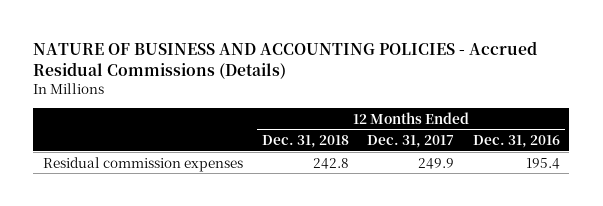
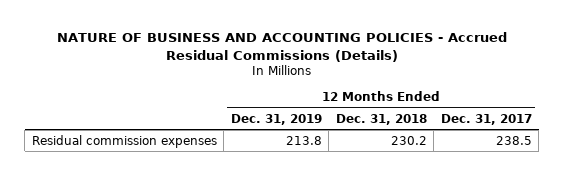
- | 12 Months Ended Dec. 31, 2018 | 12 Months Ended Dec. 31, 2017 | 12 Months Ended Dec. 31, 2016
+ | 12 Months Ended Dec. 31, 2019 | 12 Months Ended Dec. 31, 2018 | 12 Months Ended Dec. 31, 2017
- Residual commission expenses | 242.8 | 249.9 | 195.4
+ Residual commission expenses | 213.8 | 230.2 | 238.5

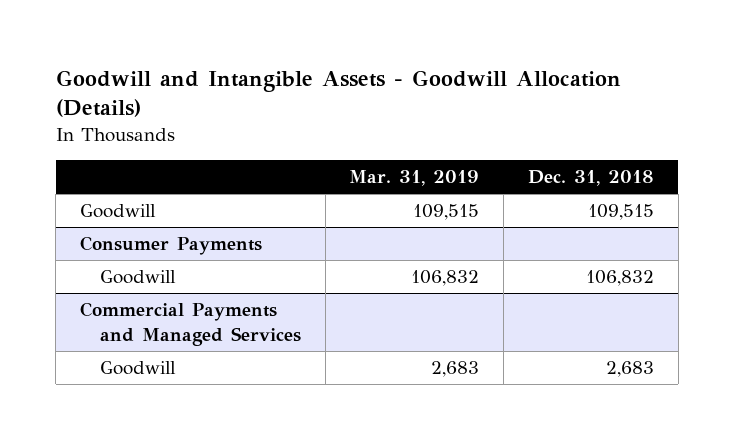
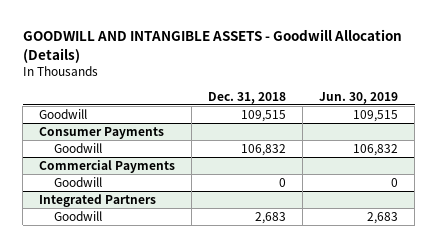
- Goodwill and Intangible Assets - Goodwill Allocation (Details)
+ GOODWILL AND INTANGIBLE ASSETS - Goodwill Allocation (Details)
- | Mar. 31, 2019 | Dec. 31, 2018
+ | Dec. 31, 2018 | Jun. 30, 2019
- Commercial Payments and Managed Services
+ Commercial Payments
+ Goodwill | 0 | 0
+ Integrated Partners

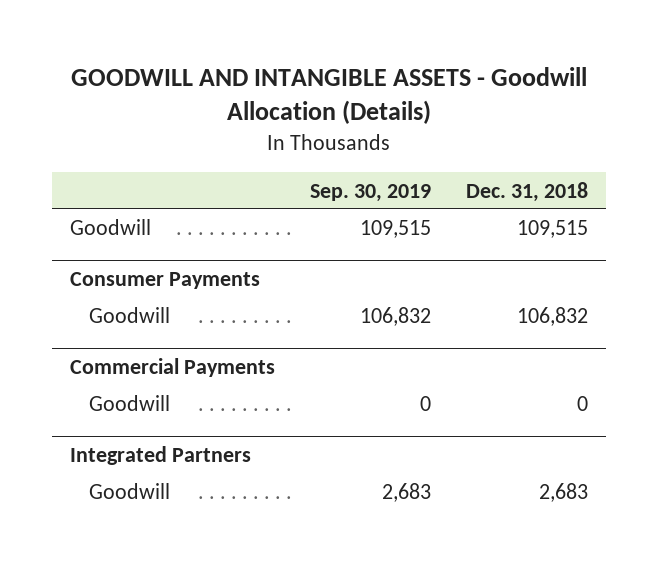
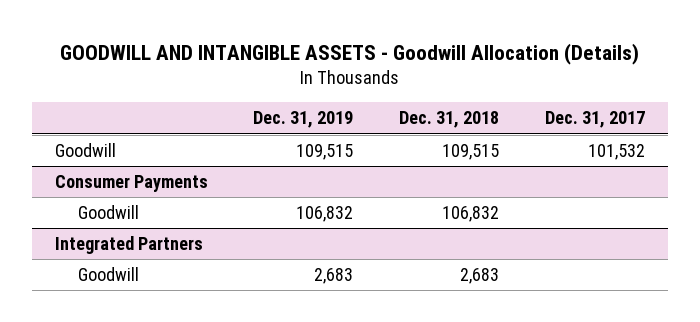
- | Sep. 30, 2019 | Dec. 31, 2018
+ | Dec. 31, 2019 | Dec. 31, 2018 | Dec. 31, 2017
- Commercial Payments
- Goodwill | 0 | 0

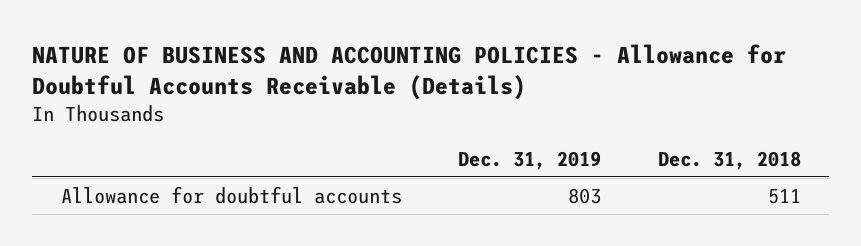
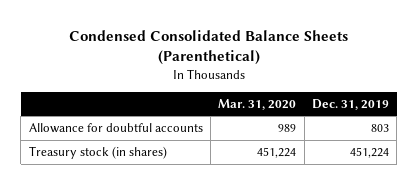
- NATURE OF BUSINESS AND ACCOUNTING POLICIES - Allowance for Doubtful Accounts Receivable (Details)
+ Condensed Consolidated Balance Sheets (Parenthetical)
- | Dec. 31, 2019 | Dec. 31, 2018
+ | Mar. 31, 2020 | Dec. 31, 2019
+ Treasury stock (in shares) | 451,224 | 451,224

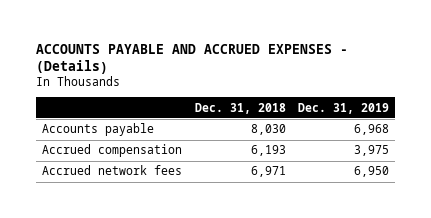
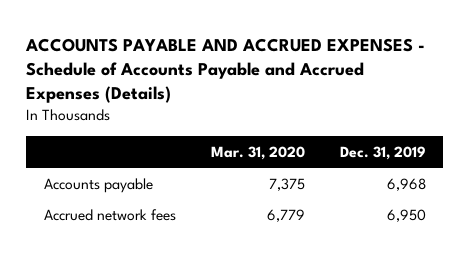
- ACCOUNTS PAYABLE AND ACCRUED EXPENSES - (Details)
+ ACCOUNTS PAYABLE AND ACCRUED EXPENSES - Schedule of Accounts Payable and Accrued Expenses (Details)
- | Dec. 31, 2018 | Dec. 31, 2019
+ | Mar. 31, 2020 | Dec. 31, 2019
- Accrued compensation | 6,193 | 3,975

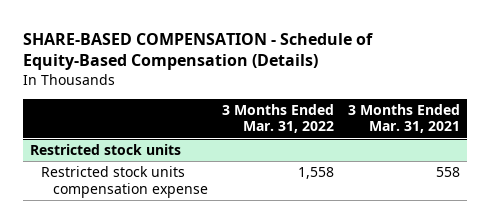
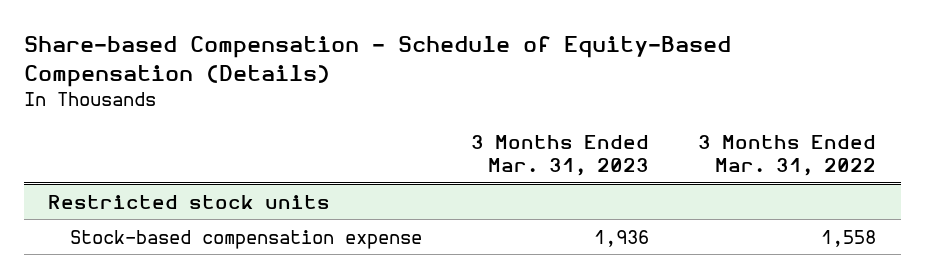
- SHARE-BASED COMPENSATION - Schedule of Equity-Based Compensation (Details)
+ Share-based Compensation - Schedule of Equity-Based Compensation (Details)
- | 3 Months Ended Mar. 31, 2022 | 3 Months Ended Mar. 31, 2021
+ | 3 Months Ended Mar. 31, 2023 | 3 Months Ended Mar. 31, 2022
@ Restricted stock units
- Restricted stock units compensation expense | 1,558 | 558
+ Stock-based compensation expense | 1,936 | 1,558

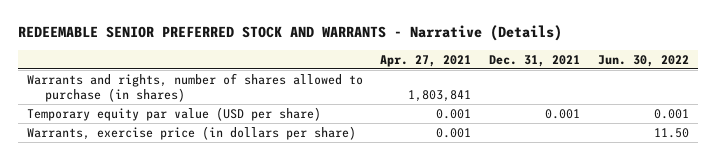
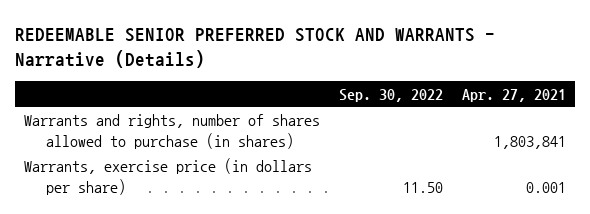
- | Apr. 27, 2021 | Dec. 31, 2021 | Jun. 30, 2022
+ | Sep. 30, 2022 | Apr. 27, 2021
- Temporary equity par value (USD per share) | 0.001 | 0.001 | 0.001

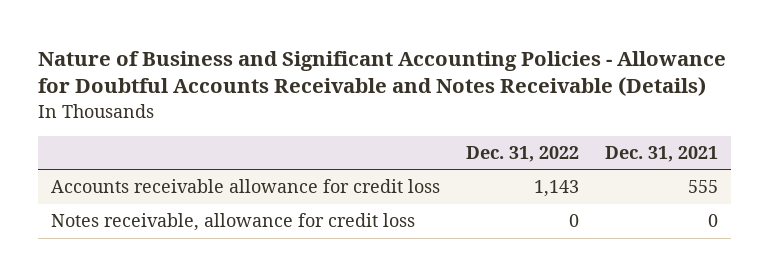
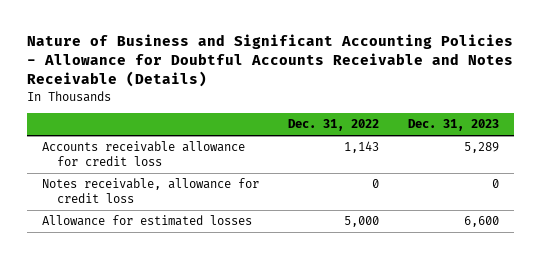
- | Dec. 31, 2022 | Dec. 31, 2021
+ | Dec. 31, 2022 | Dec. 31, 2023
+ Allowance for estimated losses | 5,000 | 6,600

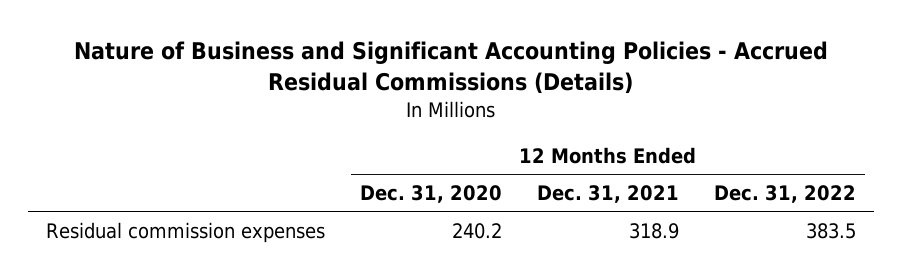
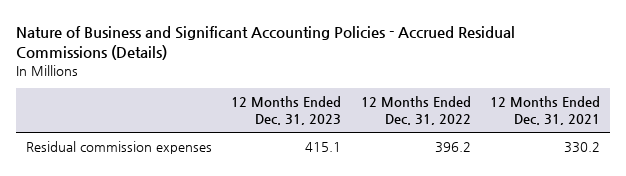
- | 12 Months Ended Dec. 31, 2020 | 12 Months Ended Dec. 31, 2021 | 12 Months Ended Dec. 31, 2022
+ | 12 Months Ended Dec. 31, 2023 | 12 Months Ended Dec. 31, 2022 | 12 Months Ended Dec. 31, 2021
- Residual commission expenses | 240.2 | 318.9 | 383.5
+ Residual commission expenses | 415.1 | 396.2 | 330.2

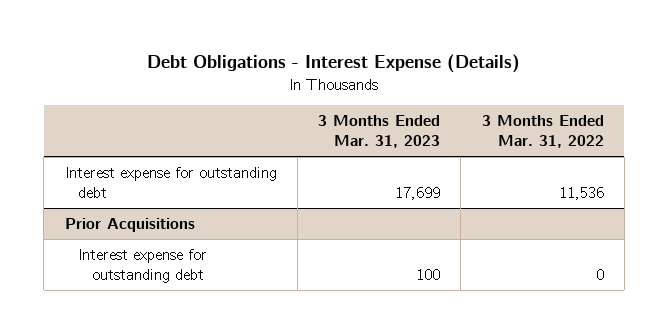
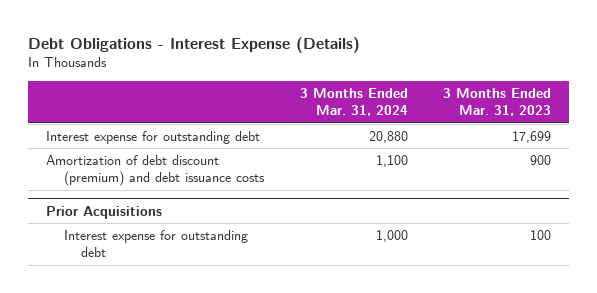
- | 3 Months Ended Mar. 31, 2023 | 3 Months Ended Mar. 31, 2022
+ | 3 Months Ended Mar. 31, 2024 | 3 Months Ended Mar. 31, 2023
+ Amortization of debt discount (premium) and debt issuance costs | 1,100 | 900

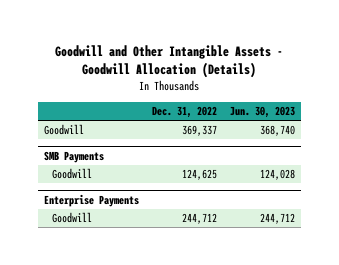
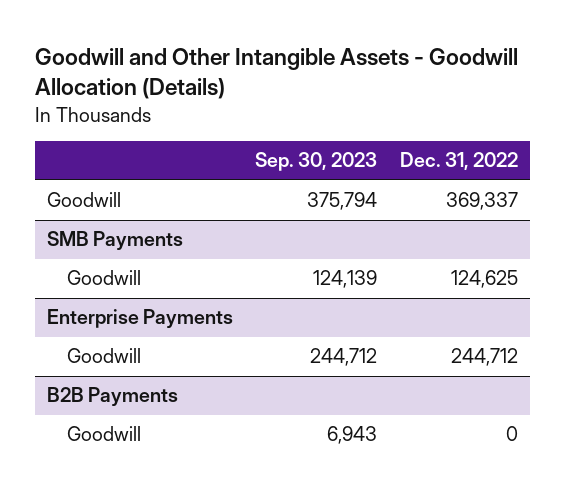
- | Dec. 31, 2022 | Jun. 30, 2023
+ | Sep. 30, 2023 | Dec. 31, 2022
+ B2B Payments
+ Goodwill | 6,943 | 0

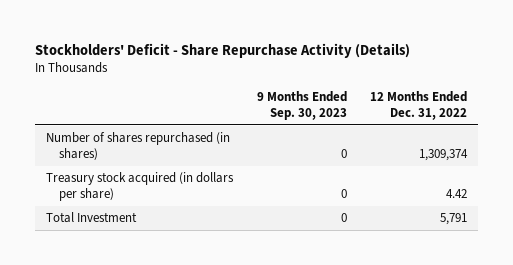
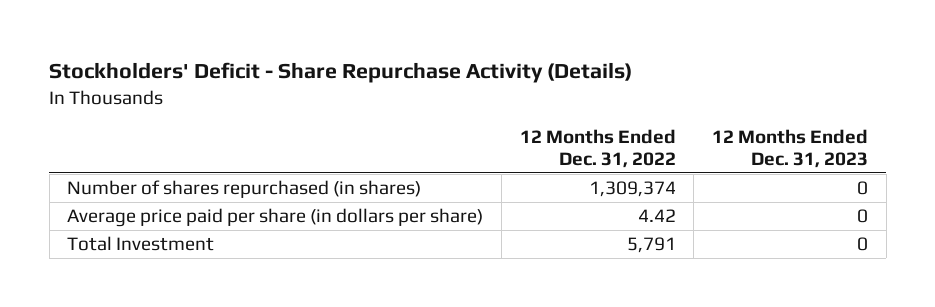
- | 9 Months Ended Sep. 30, 2023 | 12 Months Ended Dec. 31, 2022
+ | 12 Months Ended Dec. 31, 2022 | 12 Months Ended Dec. 31, 2023
- Treasury stock acquired (in dollars per share) | 0 | 4.42
+ Average price paid per share (in dollars per share) | 4.42 | 0

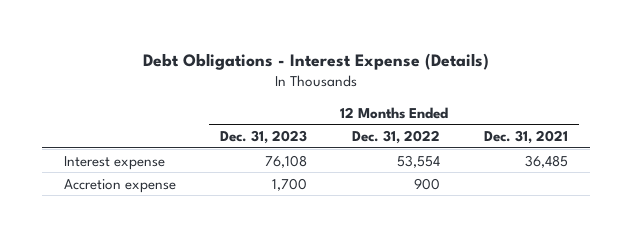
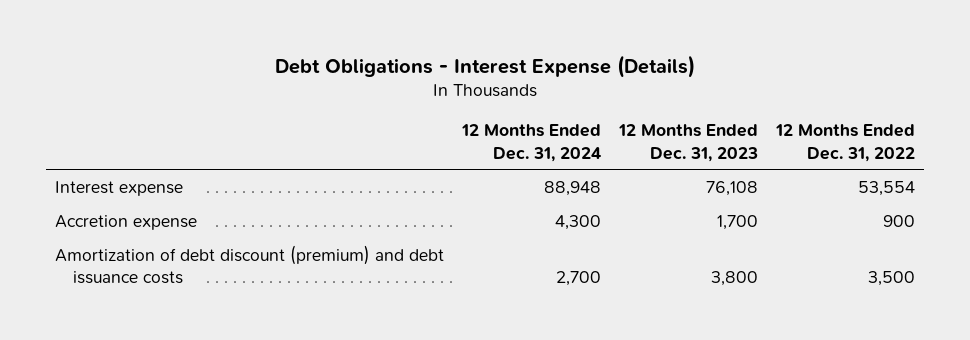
- | 12 Months Ended Dec. 31, 2023 | 12 Months Ended Dec. 31, 2022 | 12 Months Ended Dec. 31, 2021
+ | 12 Months Ended Dec. 31, 2024 | 12 Months Ended Dec. 31, 2023 | 12 Months Ended Dec. 31, 2022
+ Amortization of debt discount (premium) and debt issuance costs | 2,700 | 3,800 | 3,500

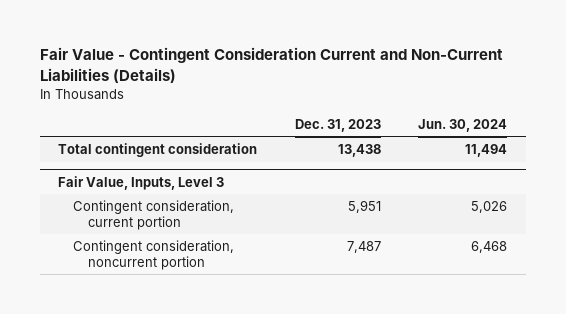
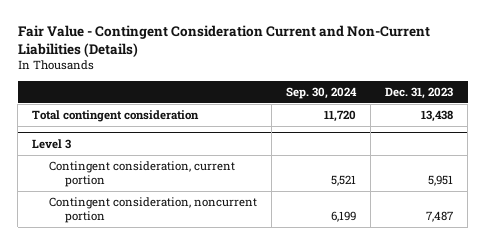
- | Dec. 31, 2023 | Jun. 30, 2024
+ | Sep. 30, 2024 | Dec. 31, 2023
- Fair Value, Inputs, Level 3
+ Level 3

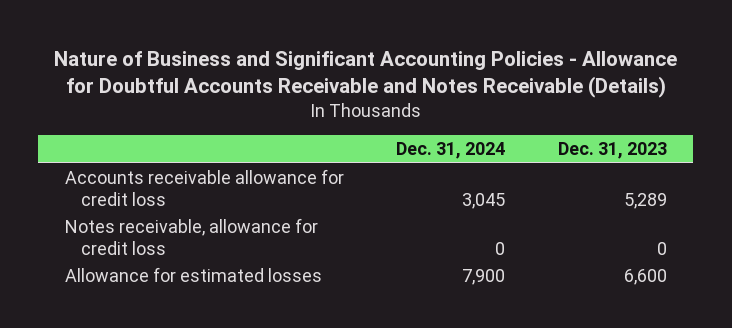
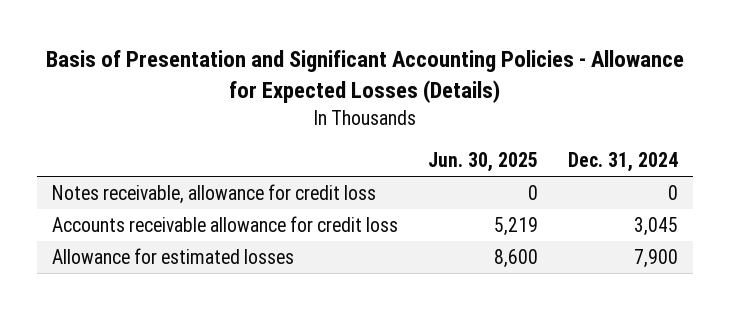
- Nature of Business and Significant Accounting Policies - Allowance for Doubtful Accounts Receivable and Notes Receivable (Details)
+ Basis of Presentation and Significant Accounting Policies - Allowance for Expected Losses (Details)
- | Dec. 31, 2024 | Dec. 31, 2023
+ | Jun. 30, 2025 | Dec. 31, 2024
moved down: Accounts receivable allowance for credit loss | 5,219 | 3,045

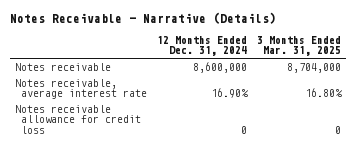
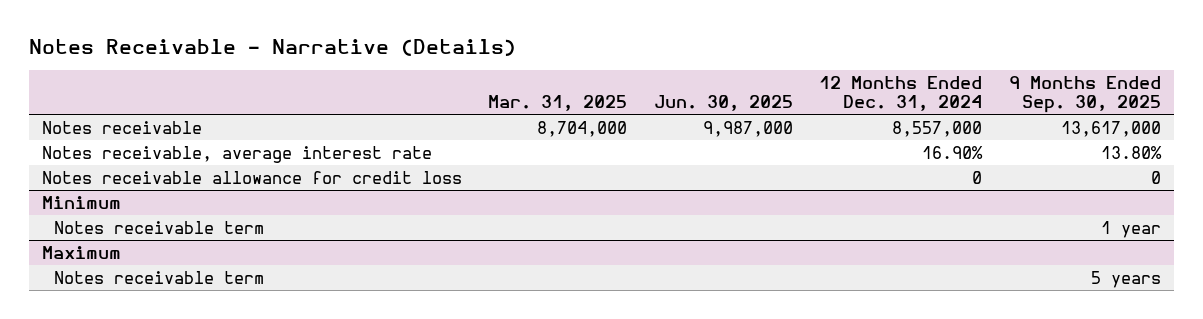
- | 12 Months Ended Dec. 31, 2024 | 3 Months Ended Mar. 31, 2025
+ | Mar. 31, 2025 | Jun. 30, 2025 | 12 Months Ended Dec. 31, 2024 | 9 Months Ended Sep. 30, 2025
- Notes receivable | 8,600,000 | 8,704,000
+ Notes receivable | 8,704,000 | 9,987,000 | 8,557,000 | 13,617,000
+ Minimum
+ Notes receivable term | | | | 1 year
+ Maximum
+ Notes receivable term | | | | 5 years

